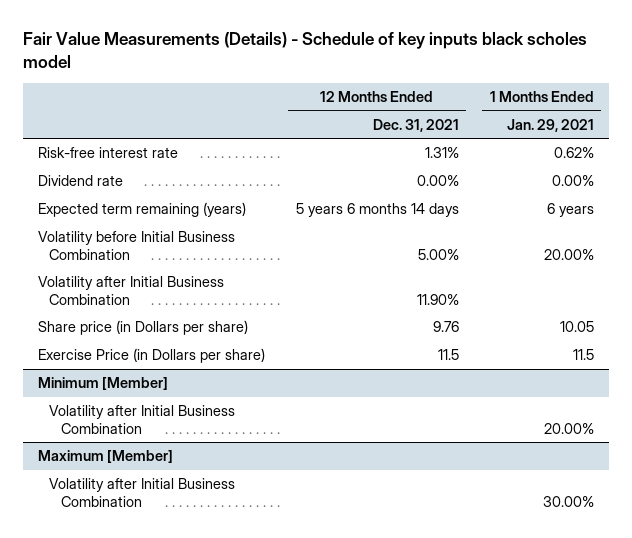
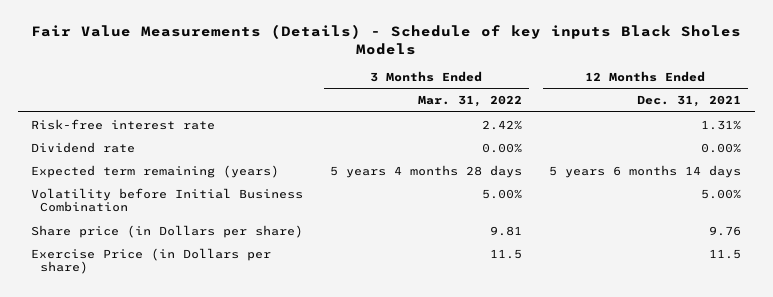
- Fair Value Measurements (Details) - Schedule of key inputs black scholes model
+ Fair Value Measurements (Details) - Schedule of key inputs Black Sholes Models
- | 12 Months Ended Dec. 31, 2021 | 1 Months Ended Jan. 29, 2021
+ | 3 Months Ended Mar. 31, 2022 | 12 Months Ended Dec. 31, 2021
- Volatility after Initial Business Combination | 11.90% |
- Minimum [Member]
- Volatility after Initial Business Combination | | 20.00%
- Maximum [Member]
- Volatility after Initial Business Combination | | 30.00%

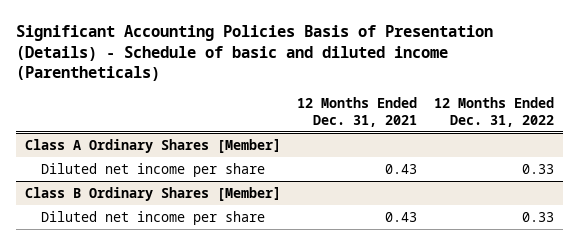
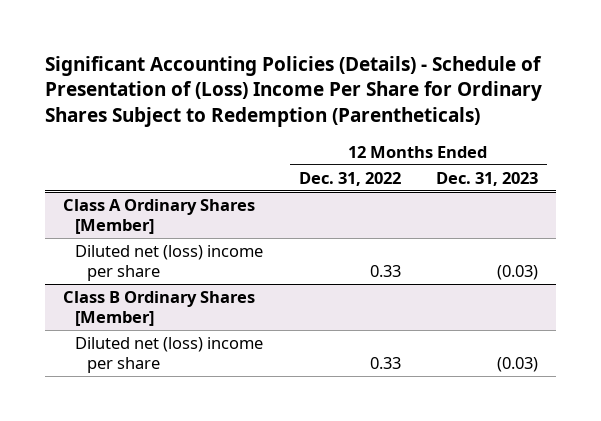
- Significant Accounting Policies Basis of Presentation (Details) - Schedule of basic and diluted income (Parentheticals)
+ Significant Accounting Policies (Details) - Schedule of Presentation of (Loss) Income Per Share for Ordinary Shares Subject to Redemption (Parentheticals)
- | 12 Months Ended Dec. 31, 2021 | 12 Months Ended Dec. 31, 2022
+ | 12 Months Ended Dec. 31, 2022 | 12 Months Ended Dec. 31, 2023
@ Class A Ordinary Shares [Member]
- Diluted net income per share | 0.43 | 0.33
+ Diluted net (loss) income per share | 0.33 | (0.03)
@ Class B Ordinary Shares [Member]
- Diluted net income per share | 0.43 | 0.33
+ Diluted net (loss) income per share | 0.33 | (0.03)

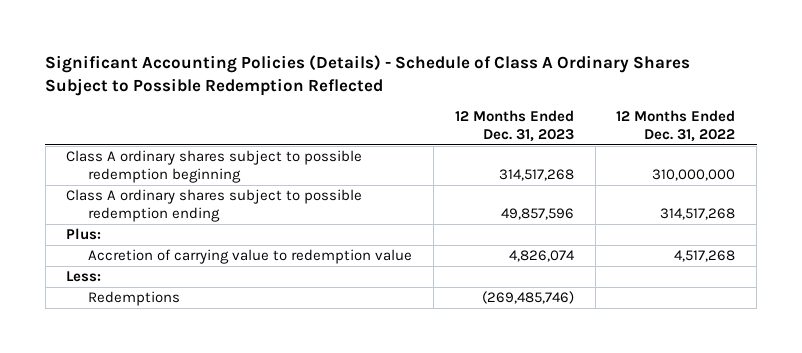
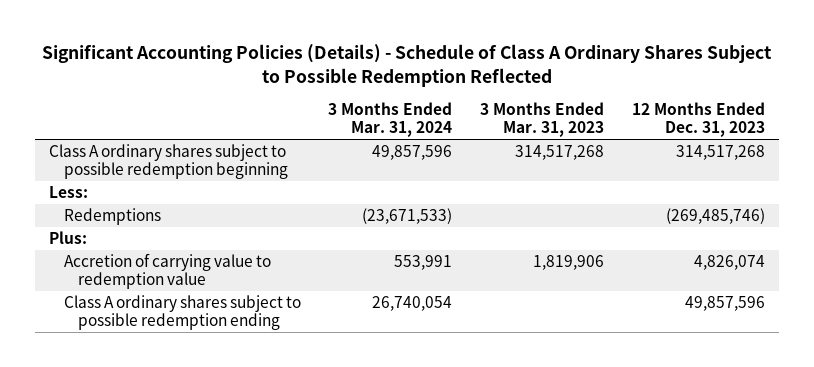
- | 12 Months Ended Dec. 31, 2023 | 12 Months Ended Dec. 31, 2022
+ | 3 Months Ended Mar. 31, 2024 | 3 Months Ended Mar. 31, 2023 | 12 Months Ended Dec. 31, 2023
moved down: Plus:
moved down: Accretion of carrying value to redemption value | 553,991 | 1,819,906 | 4,826,074
moved down: Class A ordinary shares subject to possible redemption ending | 26,740,054 | | 49,857,596

